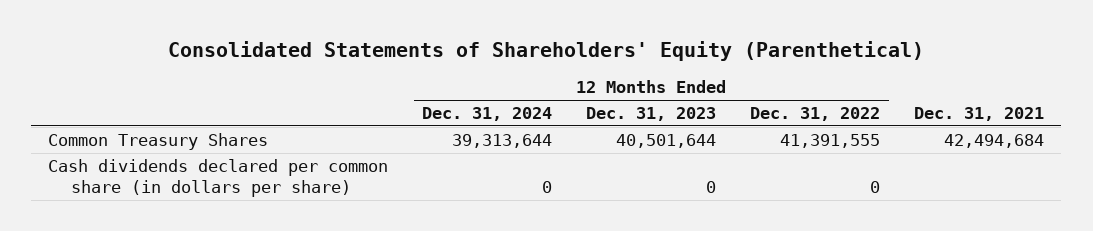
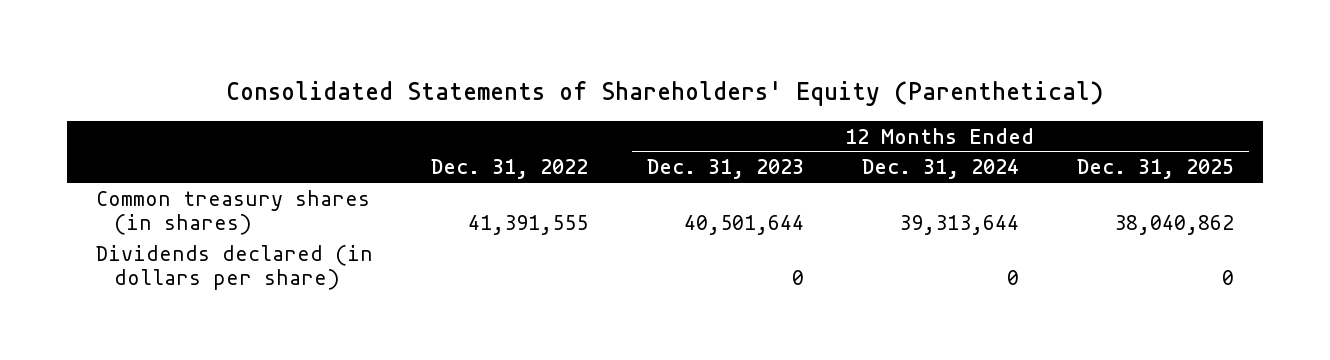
- | 12 Months Ended Dec. 31, 2024 | 12 Months Ended Dec. 31, 2023 | 12 Months Ended Dec. 31, 2022 | Dec. 31, 2021
+ | Dec. 31, 2022 | 12 Months Ended Dec. 31, 2023 | 12 Months Ended Dec. 31, 2024 | 12 Months Ended Dec. 31, 2025
- Common Treasury Shares | 39,313,644 | 40,501,644 | 41,391,555 | 42,494,684
- Cash dividends declared per common share (in dollars per share) | 0 | 0 | 0 |
+ Common treasury shares (in shares) | 41,391,555 | 40,501,644 | 39,313,644 | 38,040,862
+ Dividends declared (in dollars per share) | | 0 | 0 | 0

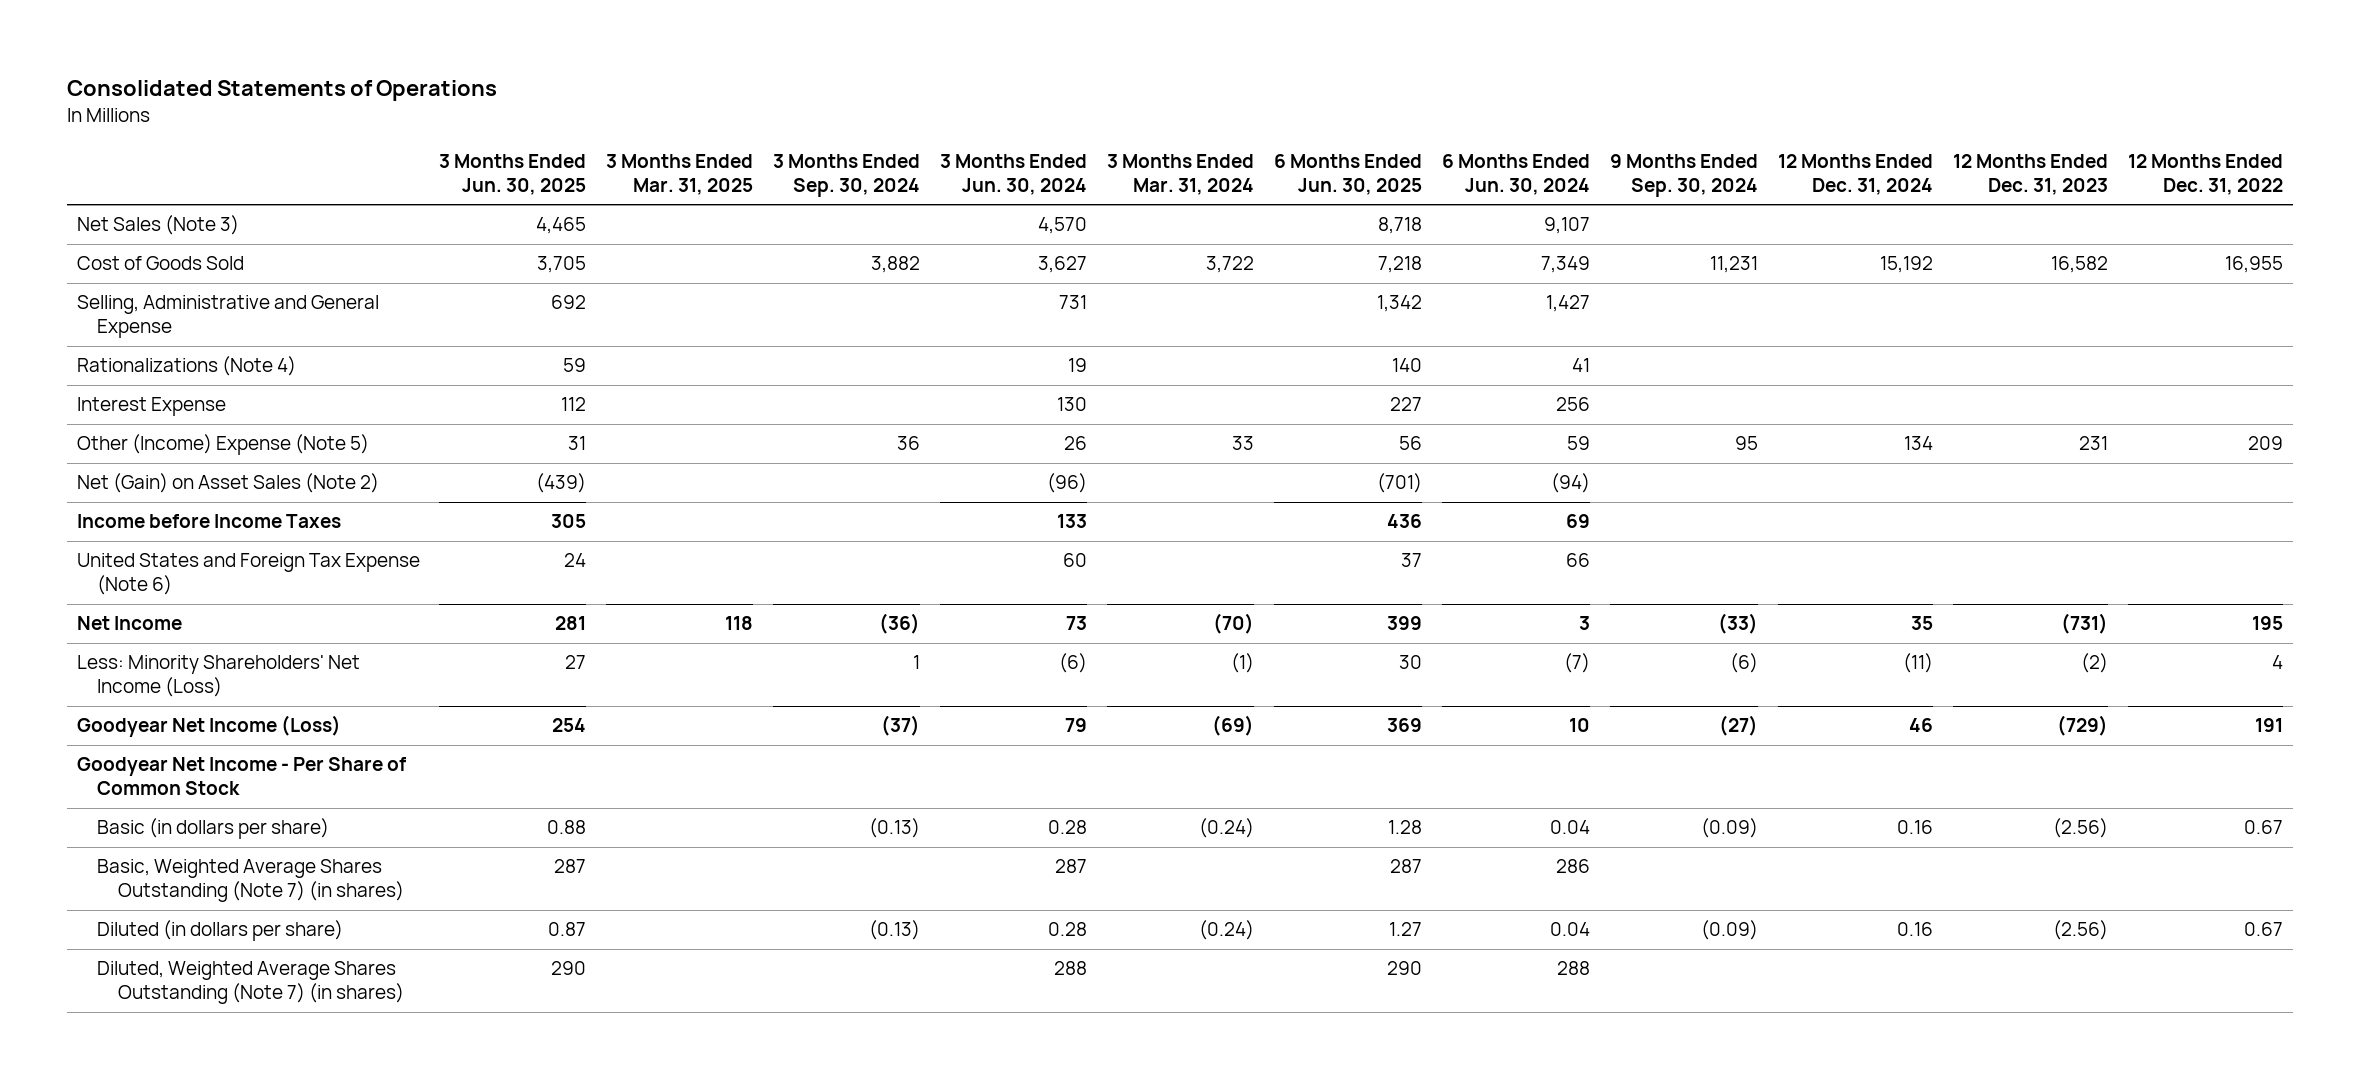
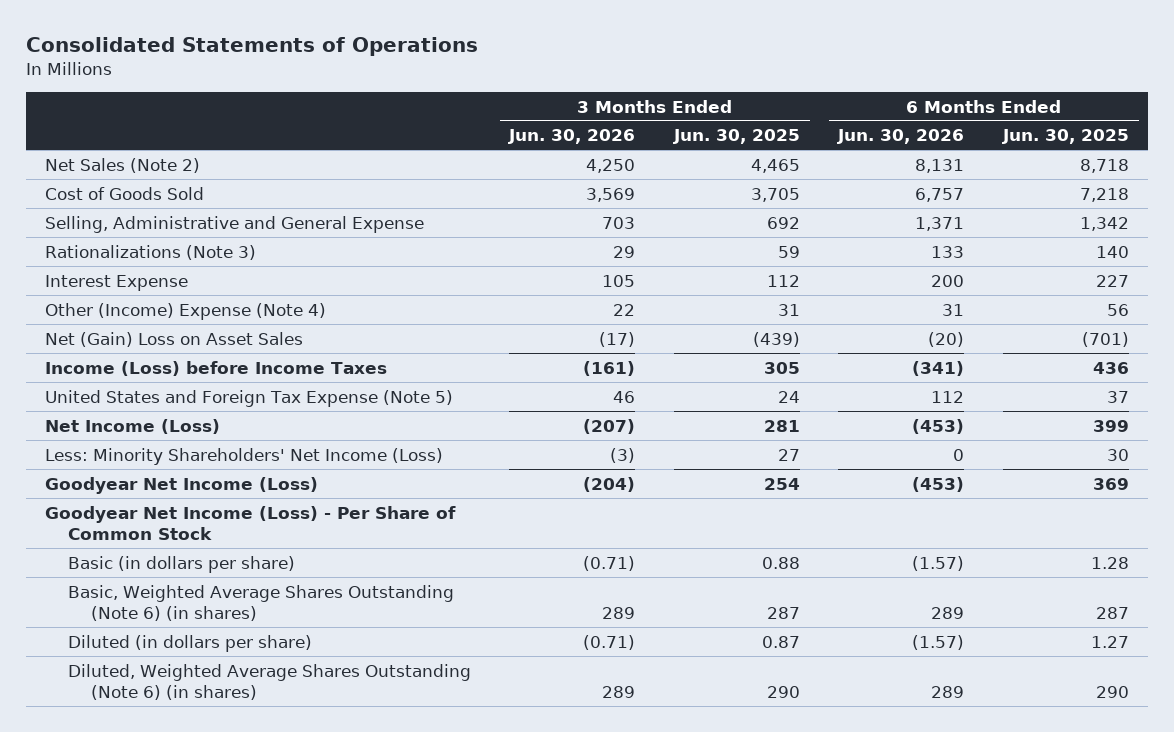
- | 3 Months Ended Jun. 30, 2025 | 3 Months Ended Mar. 31, 2025 | 3 Months Ended Sep. 30, 2024 | 3 Months Ended Jun. 30, 2024 | 3 Months Ended Mar. 31, 2024 | 6 Months Ended Jun. 30, 2025 | 6 Months Ended Jun. 30, 2024 | 9 Months Ended Sep. 30, 2024 | 12 Months Ended Dec. 31, 2024 | 12 Months Ended Dec. 31, 2023 | 12 Months Ended Dec. 31, 2022
+ | 3 Months Ended Jun. 30, 2026 | 3 Months Ended Jun. 30, 2025 | 6 Months Ended Jun. 30, 2026 | 6 Months Ended Jun. 30, 2025
- Net Sales (Note 3) | 4,465 | | | 4,570 | | 8,718 | 9,107 | | | |
+ Net Sales (Note 2) | 4,250 | 4,465 | 8,131 | 8,718
- Rationalizations (Note 4) | 59 | | | 19 | | 140 | 41 | | | |
+ Rationalizations (Note 3) | 29 | 59 | 133 | 140
- Other (Income) Expense (Note 5) | 31 | | 36 | 26 | 33 | 56 | 59 | 95 | 134 | 231 | 209
- Net (Gain) on Asset Sales (Note 2) | (439) | | | (96) | | (701) | (94) | | | |
- Income before Income Taxes | 305 | | | 133 | | 436 | 69 | | | |
- United States and Foreign Tax Expense (Note 6) | 24 | | | 60 | | 37 | 66 | | | |
- Net Income | 281 | 118 | (36) | 73 | (70) | 399 | 3 | (33) | 35 | (731) | 195
+ Other (Income) Expense (Note 4) | 22 | 31 | 31 | 56
+ Net (Gain) Loss on Asset Sales | (17) | (439) | (20) | (701)
+ Income (Loss) before Income Taxes | (161) | 305 | (341) | 436
+ United States and Foreign Tax Expense (Note 5) | 46 | 24 | 112 | 37
+ Net Income (Loss) | (207) | 281 | (453) | 399
- Goodyear Net Income - Per Share of Common Stock
+ Goodyear Net Income (Loss) - Per Share of Common Stock
- Basic, Weighted Average Shares Outstanding (Note 7) (in shares) | 287 | | | 287 | | 287 | 286 | | | |
+ Basic, Weighted Average Shares Outstanding (Note 6) (in shares) | 289 | 287 | 289 | 287
- Diluted, Weighted Average Shares Outstanding (Note 7) (in shares) | 290 | | | 288 | | 290 | 288 | | | |
+ Diluted, Weighted Average Shares Outstanding (Note 6) (in shares) | 289 | 290 | 289 | 290

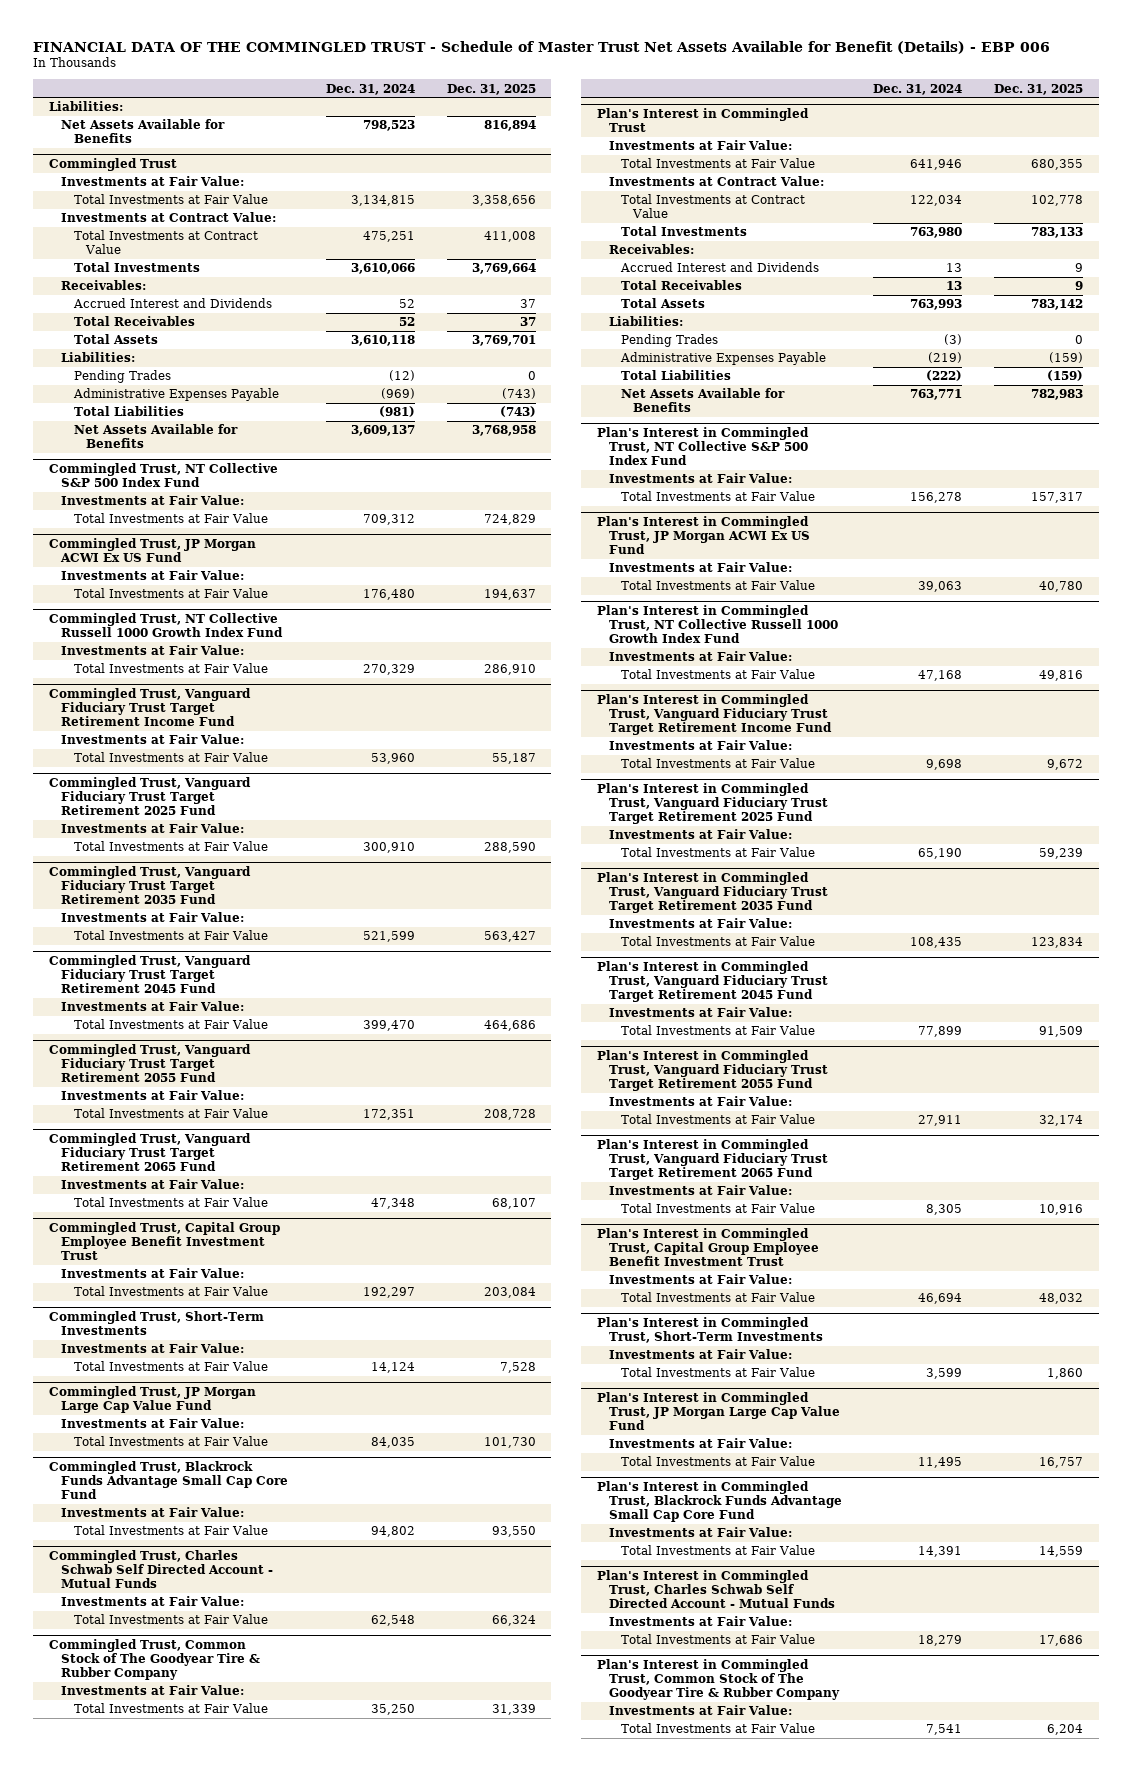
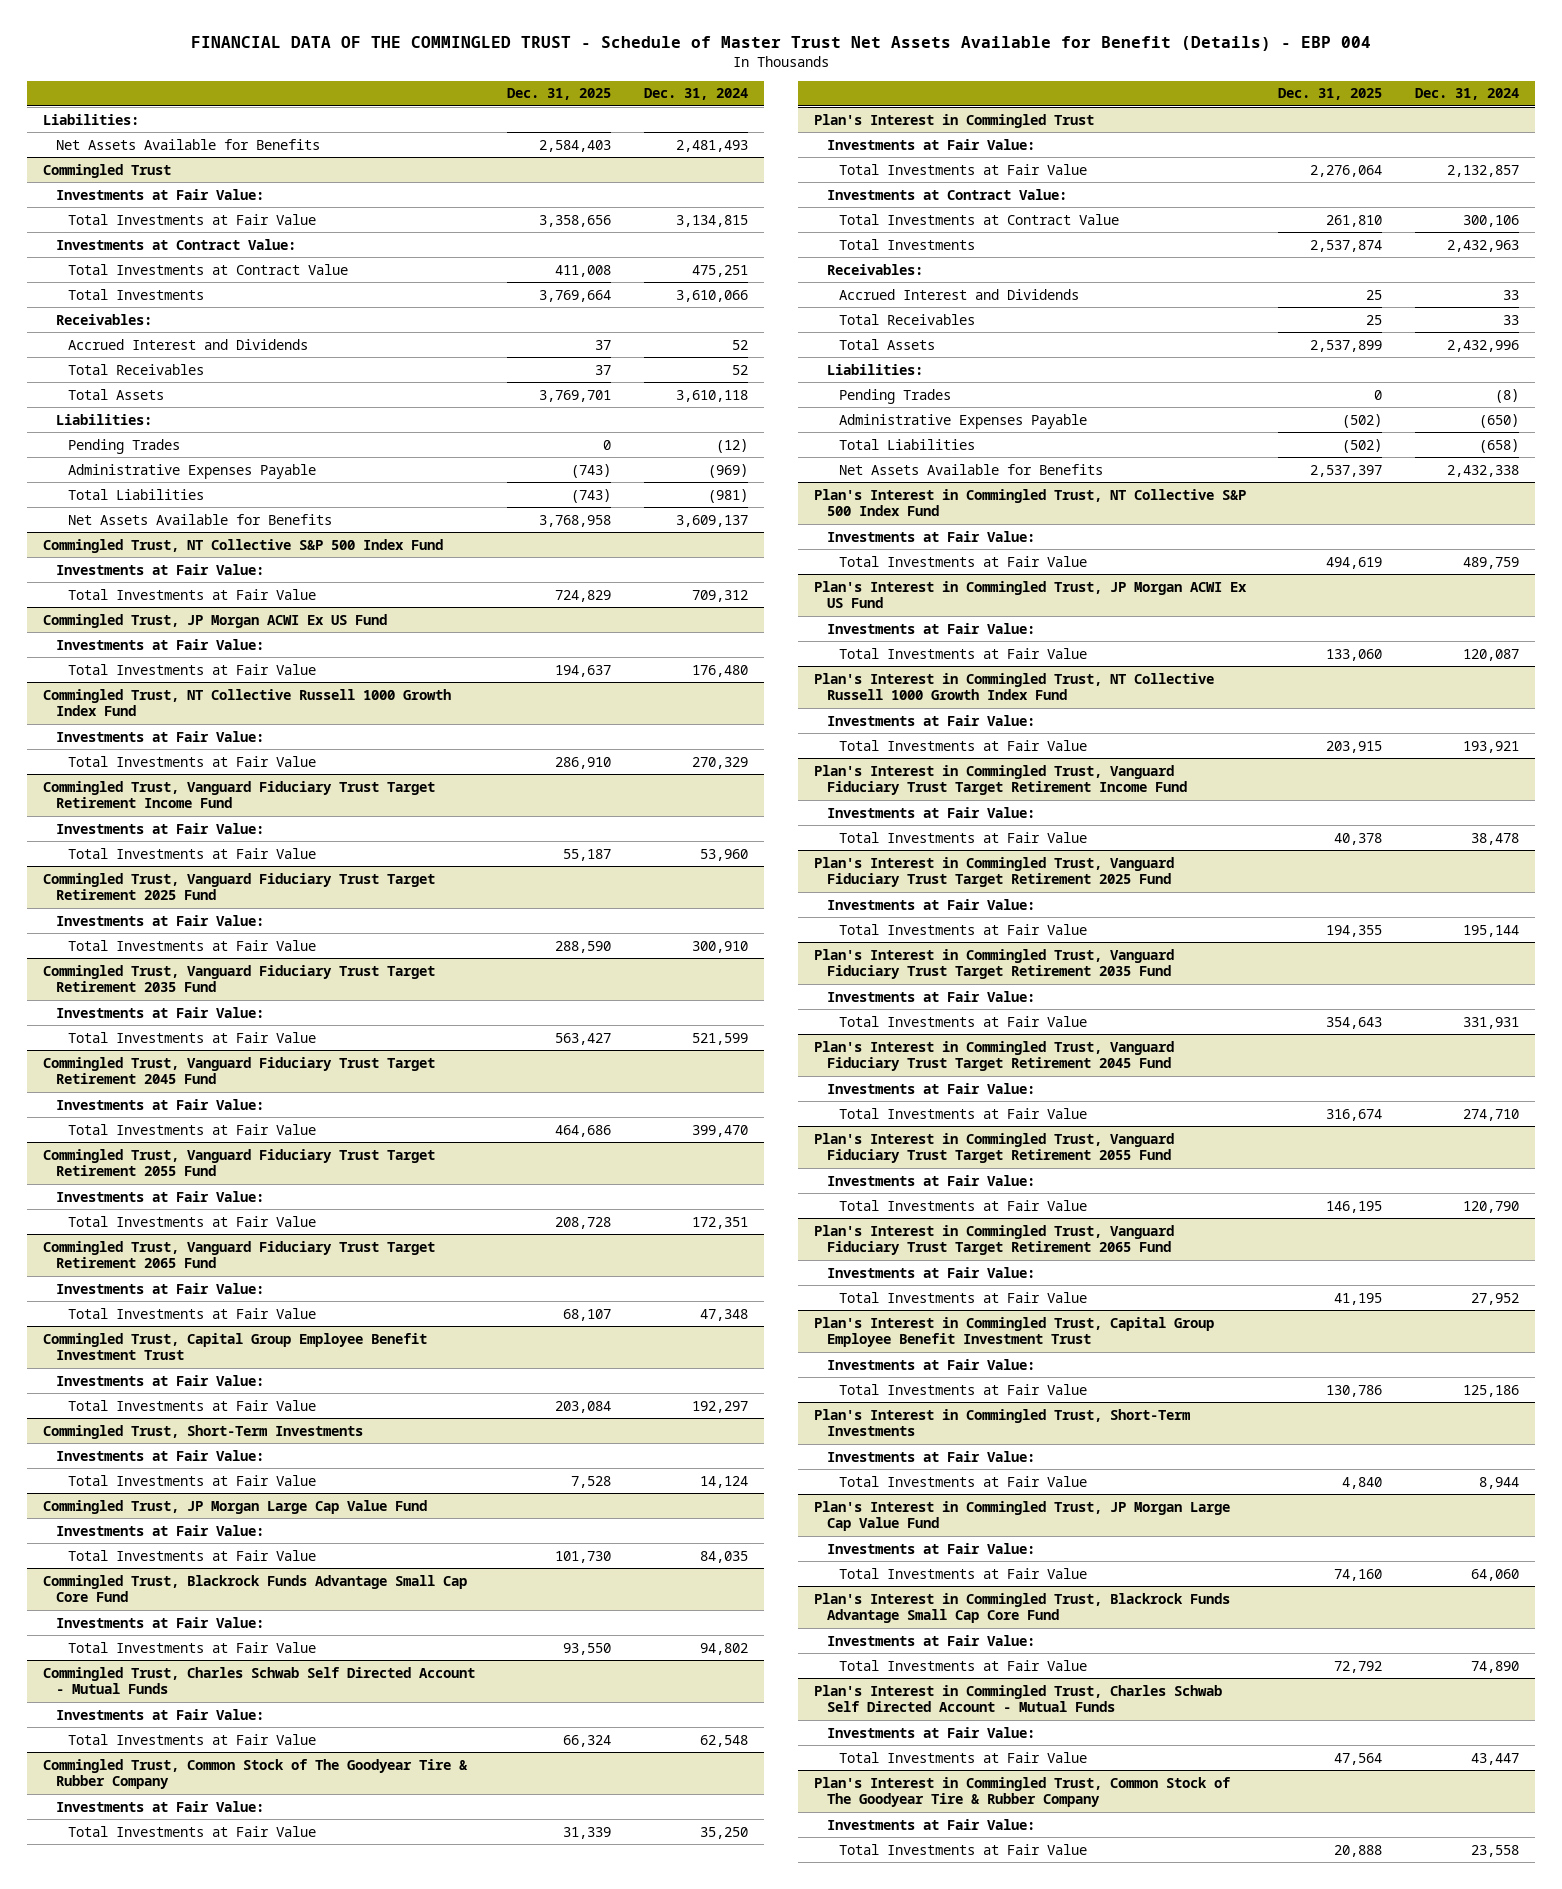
- FINANCIAL DATA OF THE COMMINGLED TRUST - Schedule of Master Trust Net Assets Available for Benefit (Details) - EBP 006
+ FINANCIAL DATA OF THE COMMINGLED TRUST - Schedule of Master Trust Net Assets Available for Benefit (Details) - EBP 004
- | Dec. 31, 2024 | Dec. 31, 2025
+ | Dec. 31, 2025 | Dec. 31, 2024
- Net Assets Available for Benefits | 798,523 | 816,894
+ Net Assets Available for Benefits | 2,584,403 | 2,481,493
@ Plan's Interest in Commingled Trust
- Total Investments at Fair Value | 641,946 | 680,355
+ Total Investments at Fair Value | 2,276,064 | 2,132,857
- Total Investments at Contract Value | 122,034 | 102,778
- Total Investments | 763,980 | 783,133
+ Total Investments at Contract Value | 261,810 | 300,106
+ Total Investments | 2,537,874 | 2,432,963
- Accrued Interest and Dividends | 13 | 9
- Total Receivables | 13 | 9
- Total Assets | 763,993 | 783,142
+ Accrued Interest and Dividends | 25 | 33
+ Total Receivables | 25 | 33
+ Total Assets | 2,537,899 | 2,432,996
- Pending Trades | (3) | 0
- Administrative Expenses Payable | (219) | (159)
- Total Liabilities | (222) | (159)
- Net Assets Available for Benefits | 763,771 | 782,983
+ Pending Trades | 0 | (8)
+ Administrative Expenses Payable | (502) | (650)
+ Total Liabilities | (502) | (658)
+ Net Assets Available for Benefits | 2,537,397 | 2,432,338
@ Plan's Interest in Commingled Trust, NT Collective S&P 500 Index Fund
- Total Investments at Fair Value | 156,278 | 157,317
+ Total Investments at Fair Value | 494,619 | 489,759
@ Plan's Interest in Commingled Trust, JP Morgan ACWI Ex US Fund
- Total Investments at Fair Value | 39,063 | 40,780
+ Total Investments at Fair Value | 133,060 | 120,087
@ Plan's Interest in Commingled Trust, NT Collective Russell 1000 Growth Index Fund
- Total Investments at Fair Value | 47,168 | 49,816
+ Total Investments at Fair Value | 203,915 | 193,921
@ Plan's Interest in Commingled Trust, Vanguard Fiduciary Trust Target Retirement Income Fund
- Total Investments at Fair Value | 9,698 | 9,672
+ Total Investments at Fair Value | 40,378 | 38,478
@ Plan's Interest in Commingled Trust, Vanguard Fiduciary Trust Target Retirement 2025 Fund
- Total Investments at Fair Value | 65,190 | 59,239
+ Total Investments at Fair Value | 194,355 | 195,144
@ Plan's Interest in Commingled Trust, Vanguard Fiduciary Trust Target Retirement 2035 Fund
- Total Investments at Fair Value | 108,435 | 123,834
+ Total Investments at Fair Value | 354,643 | 331,931
@ Plan's Interest in Commingled Trust, Vanguard Fiduciary Trust Target Retirement 2045 Fund
- Total Investments at Fair Value | 77,899 | 91,509
+ Total Investments at Fair Value | 316,674 | 274,710
@ Plan's Interest in Commingled Trust, Vanguard Fiduciary Trust Target Retirement 2055 Fund
- Total Investments at Fair Value | 27,911 | 32,174
+ Total Investments at Fair Value | 146,195 | 120,790
@ Plan's Interest in Commingled Trust, Vanguard Fiduciary Trust Target Retirement 2065 Fund
- Total Investments at Fair Value | 8,305 | 10,916
+ Total Investments at Fair Value | 41,195 | 27,952
@ Plan's Interest in Commingled Trust, Capital Group Employee Benefit Investment Trust
- Total Investments at Fair Value | 46,694 | 48,032
+ Total Investments at Fair Value | 130,786 | 125,186
@ Plan's Interest in Commingled Trust, Short-Term Investments
- Total Investments at Fair Value | 3,599 | 1,860
+ Total Investments at Fair Value | 4,840 | 8,944
@ Plan's Interest in Commingled Trust, JP Morgan Large Cap Value Fund
- Total Investments at Fair Value | 11,495 | 16,757
+ Total Investments at Fair Value | 74,160 | 64,060
@ Plan's Interest in Commingled Trust, Blackrock Funds Advantage Small Cap Core Fund
- Total Investments at Fair Value | 14,391 | 14,559
+ Total Investments at Fair Value | 72,792 | 74,890
@ Plan's Interest in Commingled Trust, Charles Schwab Self Directed Account - Mutual Funds
- Total Investments at Fair Value | 18,279 | 17,686
+ Total Investments at Fair Value | 47,564 | 43,447
@ Plan's Interest in Commingled Trust, Common Stock of The Goodyear Tire & Rubber Company
- Total Investments at Fair Value | 7,541 | 6,204
+ Total Investments at Fair Value | 20,888 | 23,558

